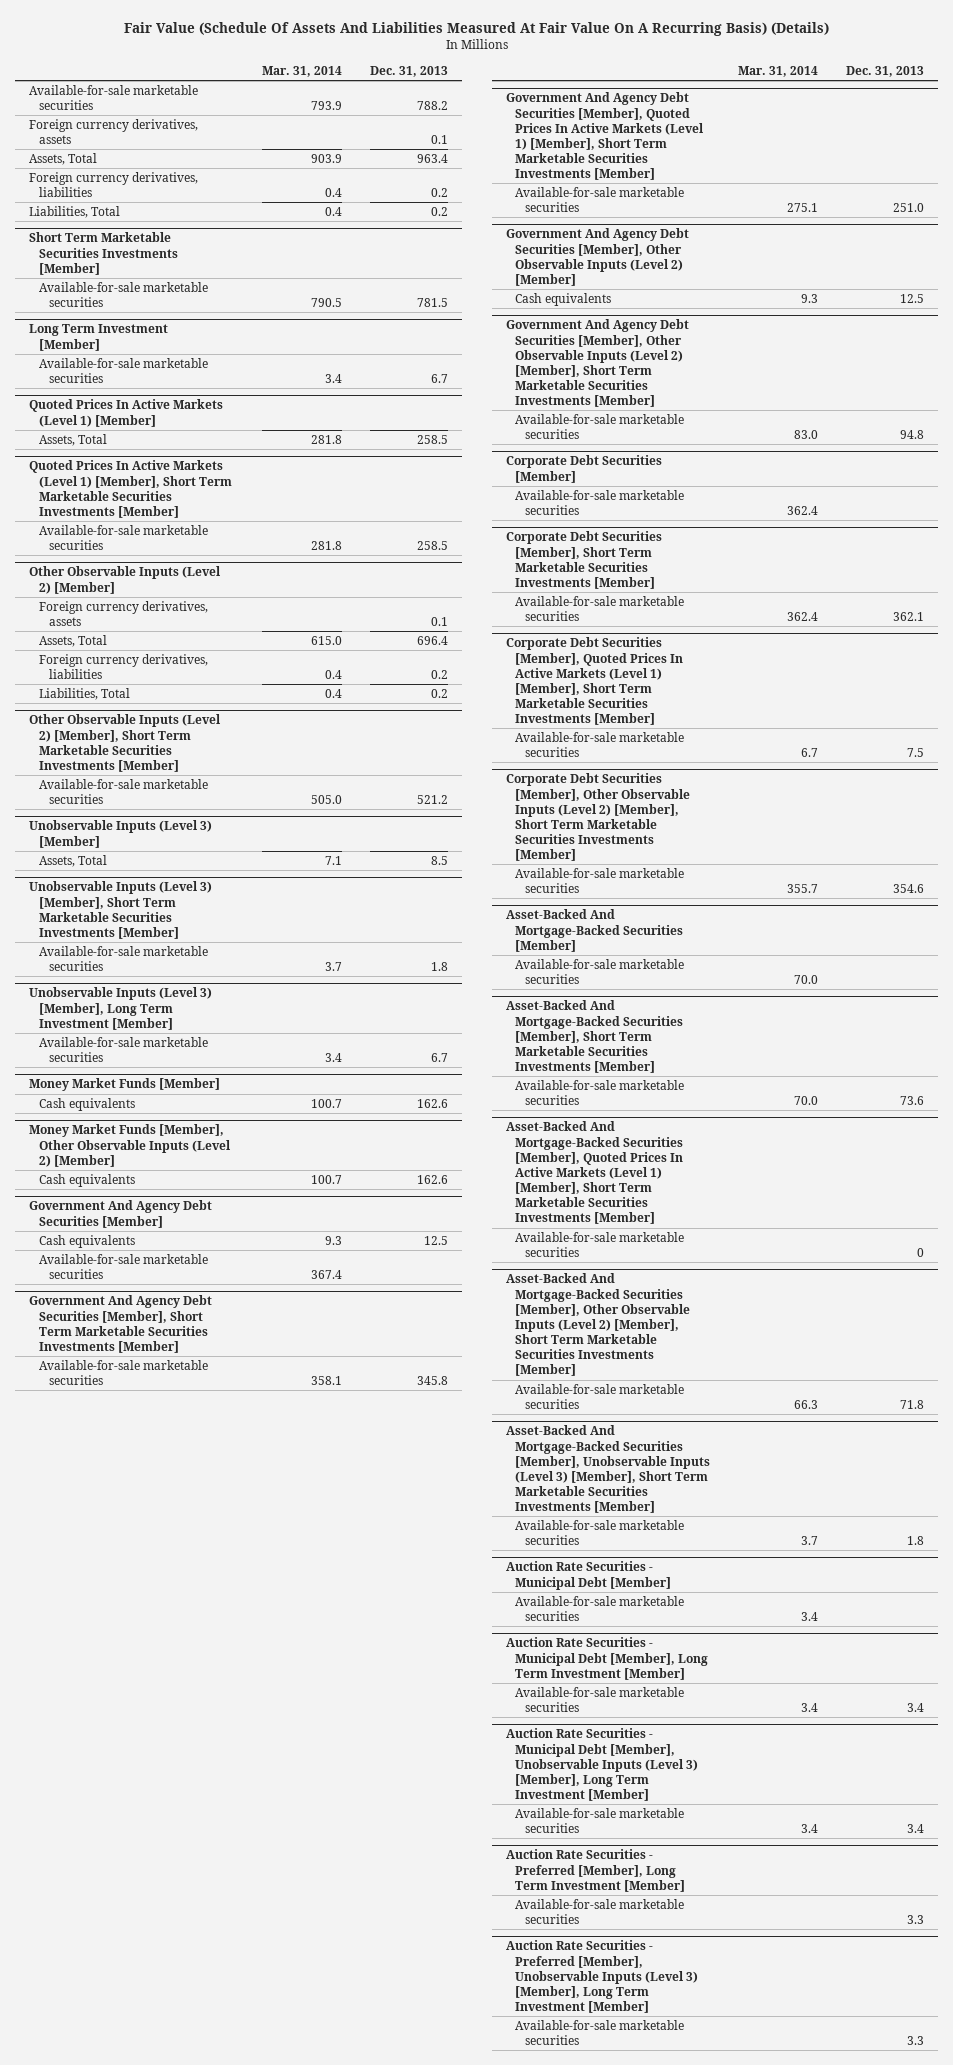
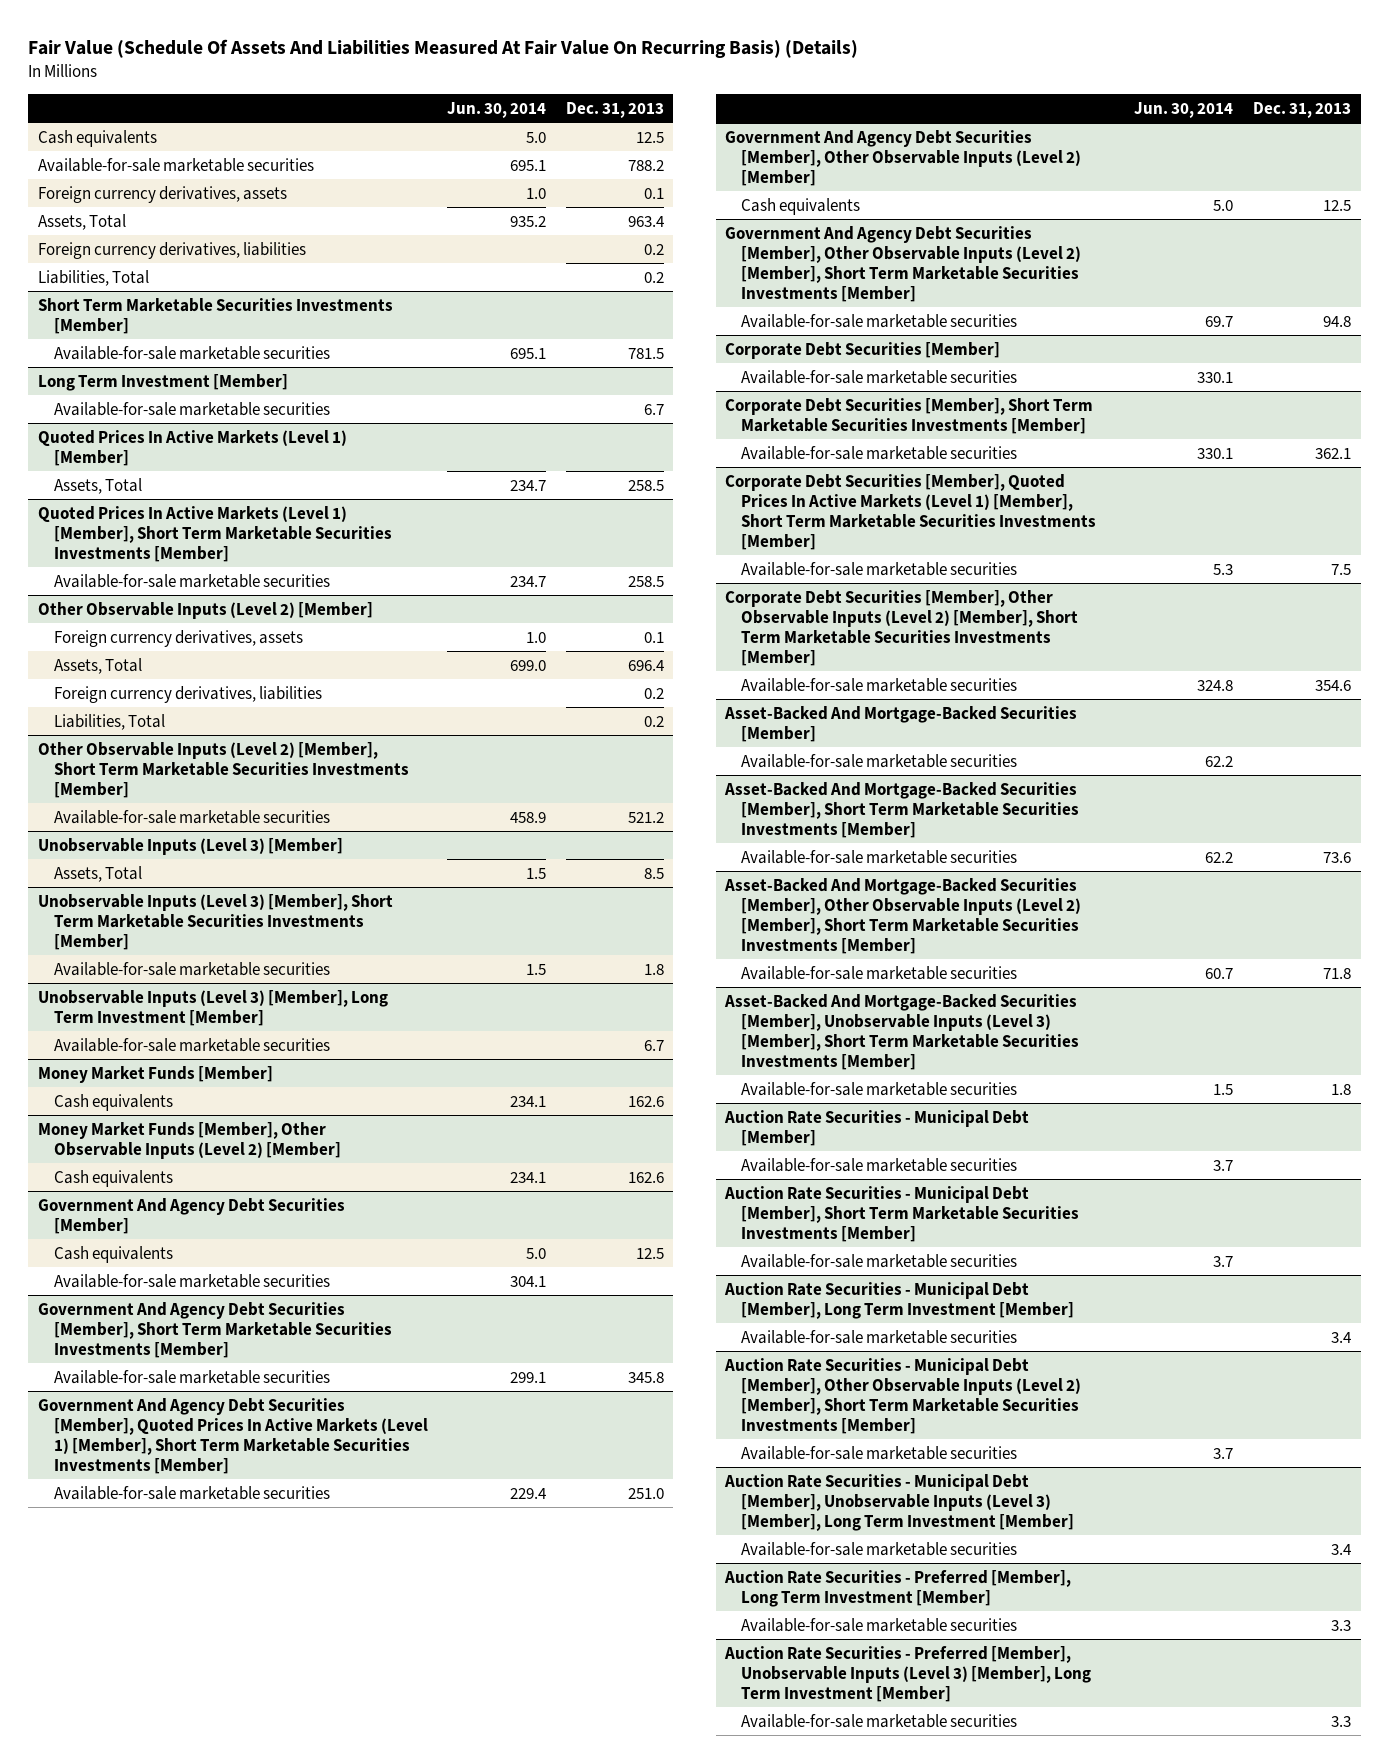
- Fair Value (Schedule Of Assets And Liabilities Measured At Fair Value On A Recurring Basis) (Details)
+ Fair Value (Schedule Of Assets And Liabilities Measured At Fair Value On Recurring Basis) (Details)
- | Mar. 31, 2014 | Dec. 31, 2013
+ | Jun. 30, 2014 | Dec. 31, 2013
+ Cash equivalents | 5.0 | 12.5
- Asset-Backed And Mortgage-Backed Securities [Member], Quoted Prices In Active Markets (Level 1) [Member], Short Term Marketable Securities Investments [Member]
- Available-for-sale marketable securities | | 0
+ Auction Rate Securities - Municipal Debt [Member], Short Term Marketable Securities Investments [Member]
+ Available-for-sale marketable securities | 3.7 |
+ Auction Rate Securities - Municipal Debt [Member], Other Observable Inputs (Level 2) [Member], Short Term Marketable Securities Investments [Member]
+ Available-for-sale marketable securities | 3.7 |

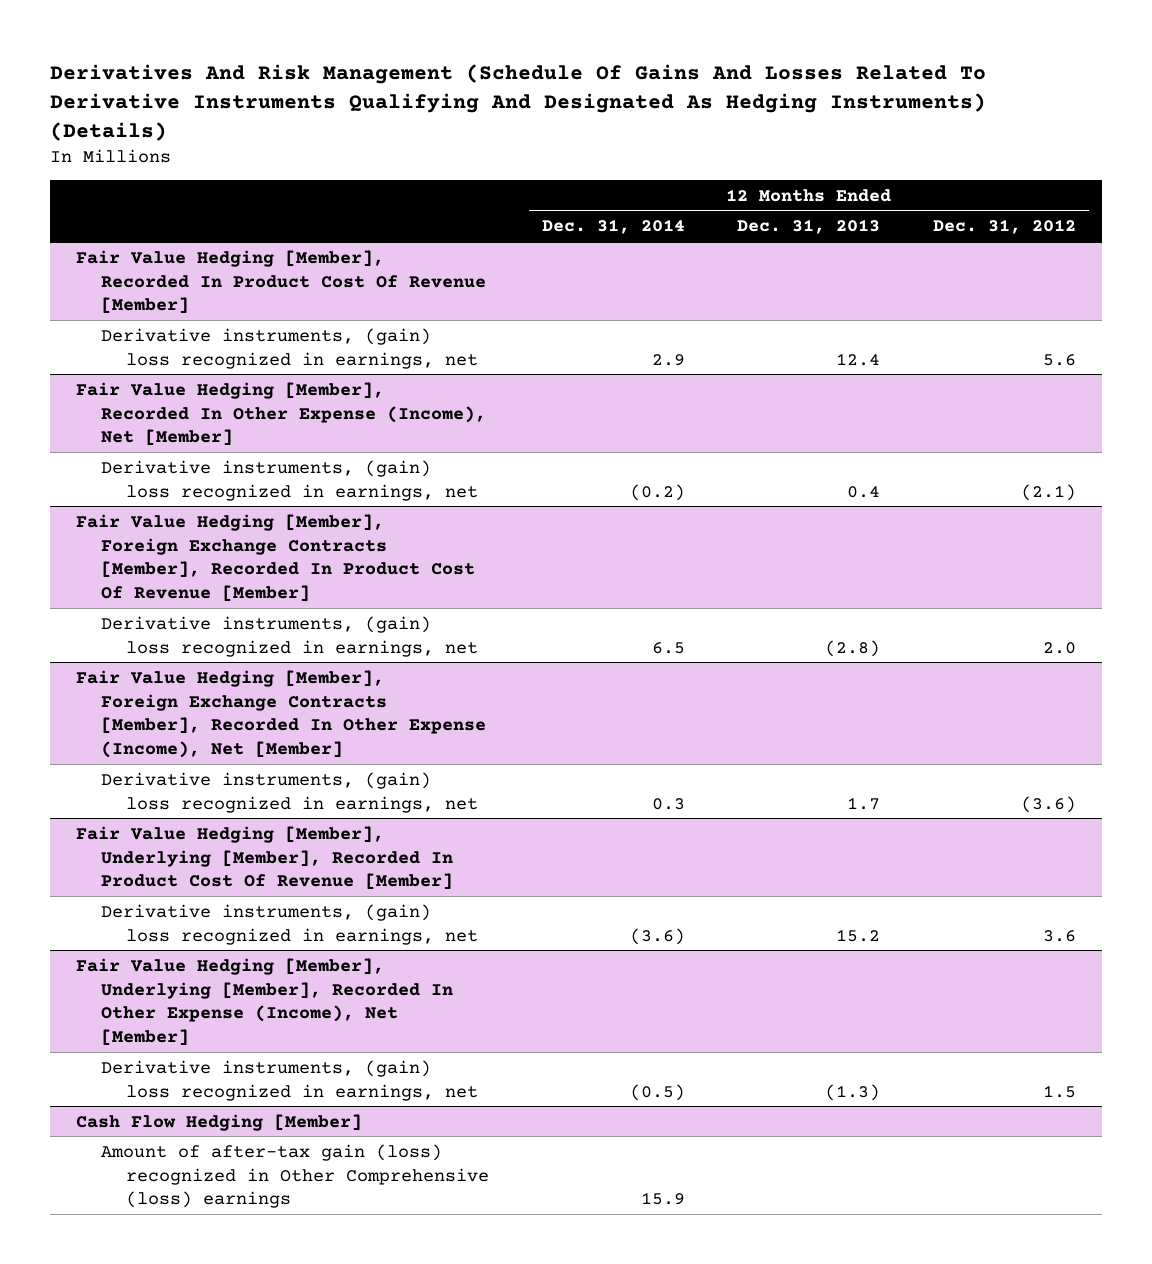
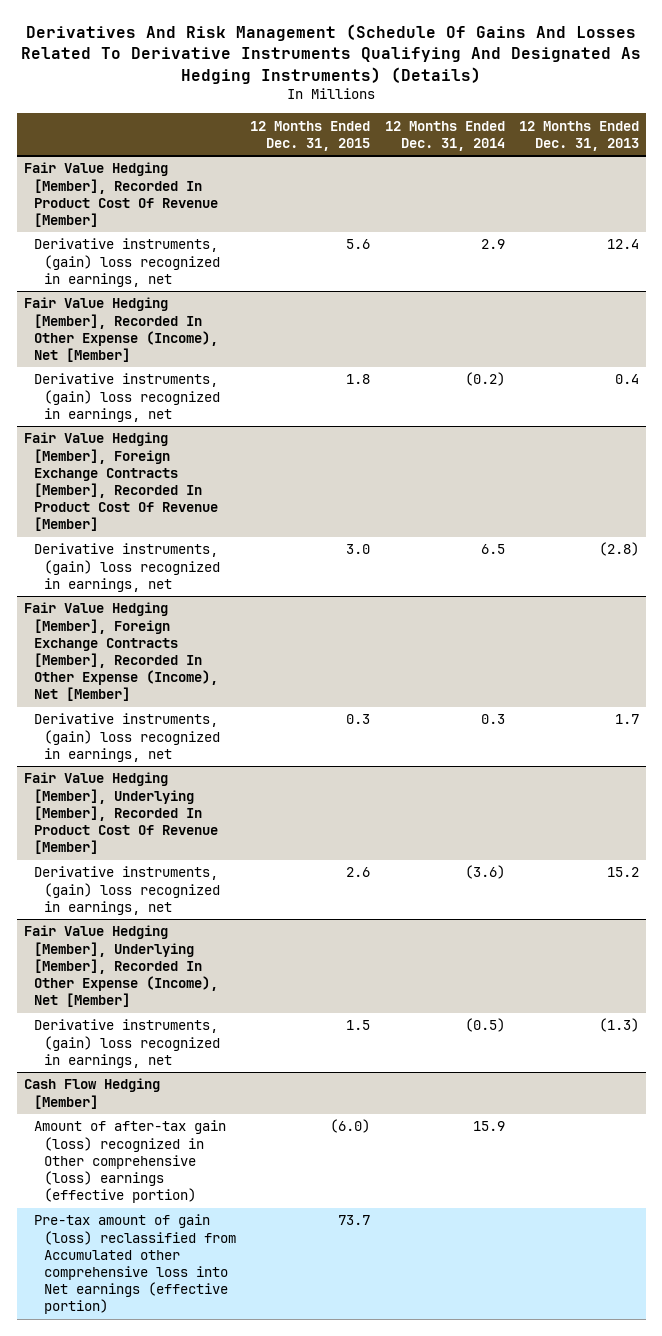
- | 12 Months Ended Dec. 31, 2014 | 12 Months Ended Dec. 31, 2013 | 12 Months Ended Dec. 31, 2012
+ | 12 Months Ended Dec. 31, 2015 | 12 Months Ended Dec. 31, 2014 | 12 Months Ended Dec. 31, 2013
@ Cash Flow Hedging [Member]
- Amount of after-tax gain (loss) recognized in Other Comprehensive (loss) earnings | 15.9 | |
+ Amount of after-tax gain (loss) recognized in Other comprehensive (loss) earnings (effective portion) | (6.0) | 15.9 |
+ Pre-tax amount of gain (loss) reclassified from Accumulated other comprehensive loss into Net earnings (effective portion) | 73.7 | |

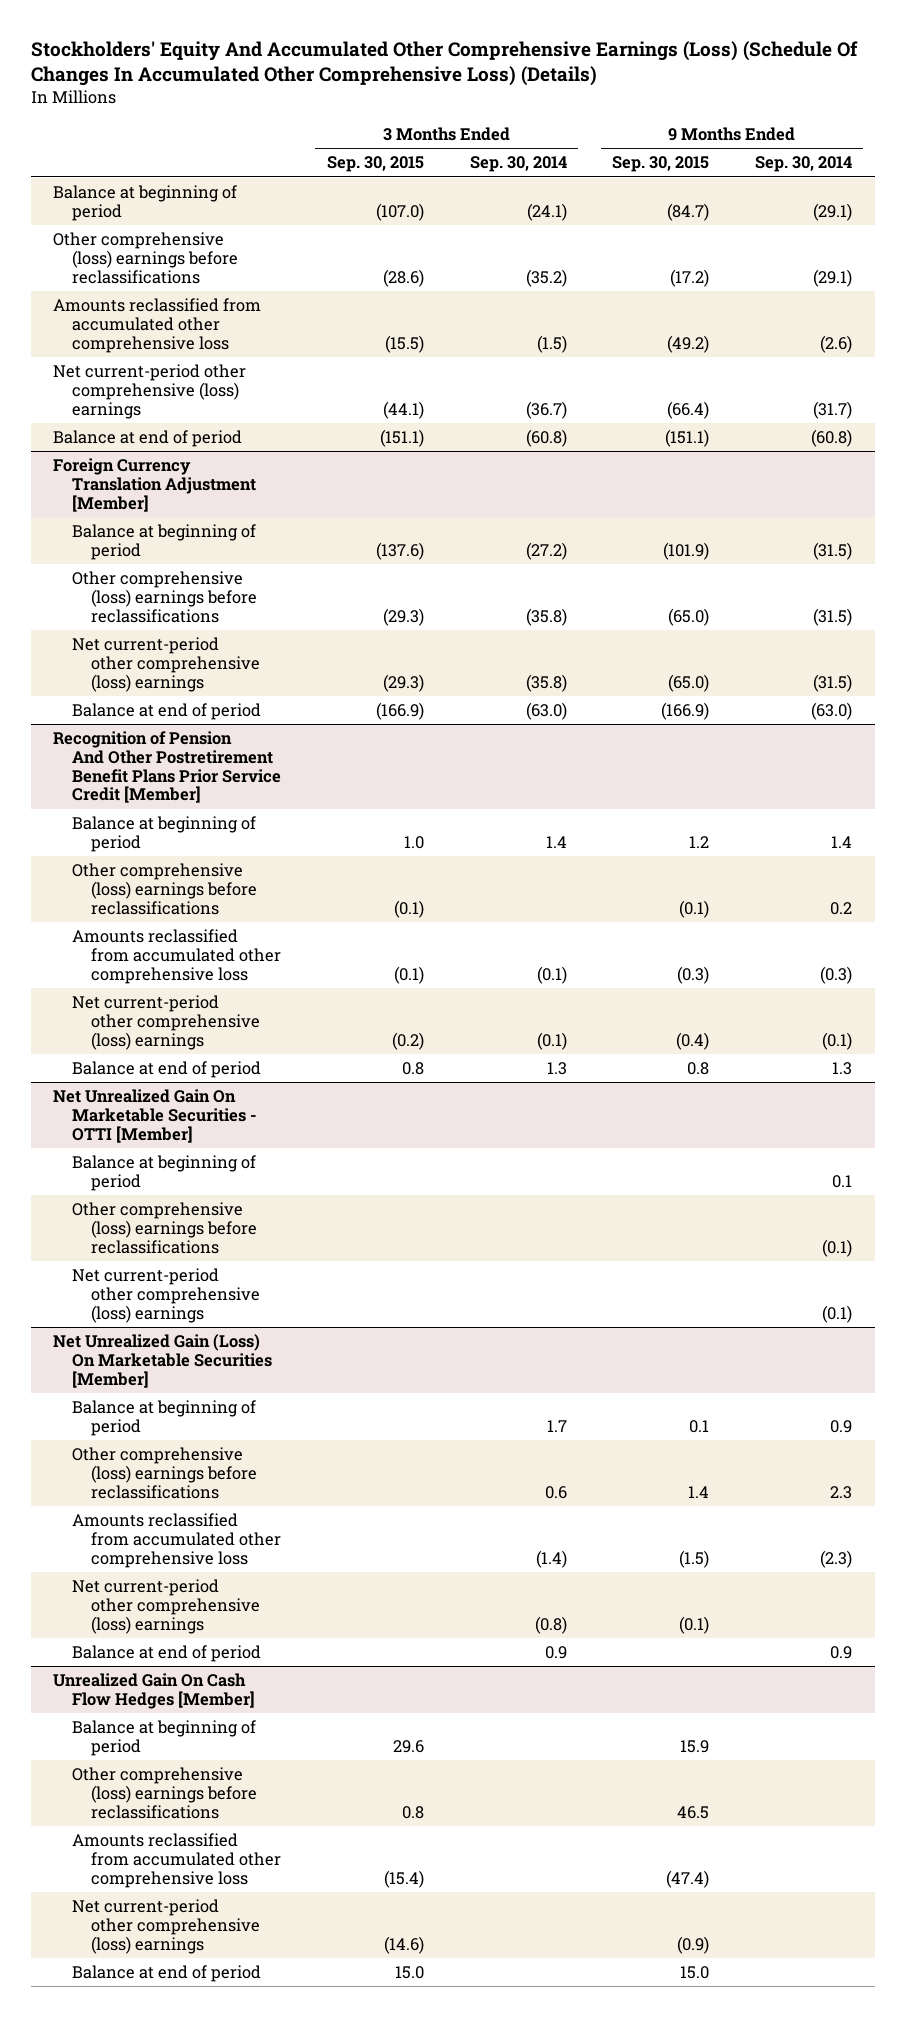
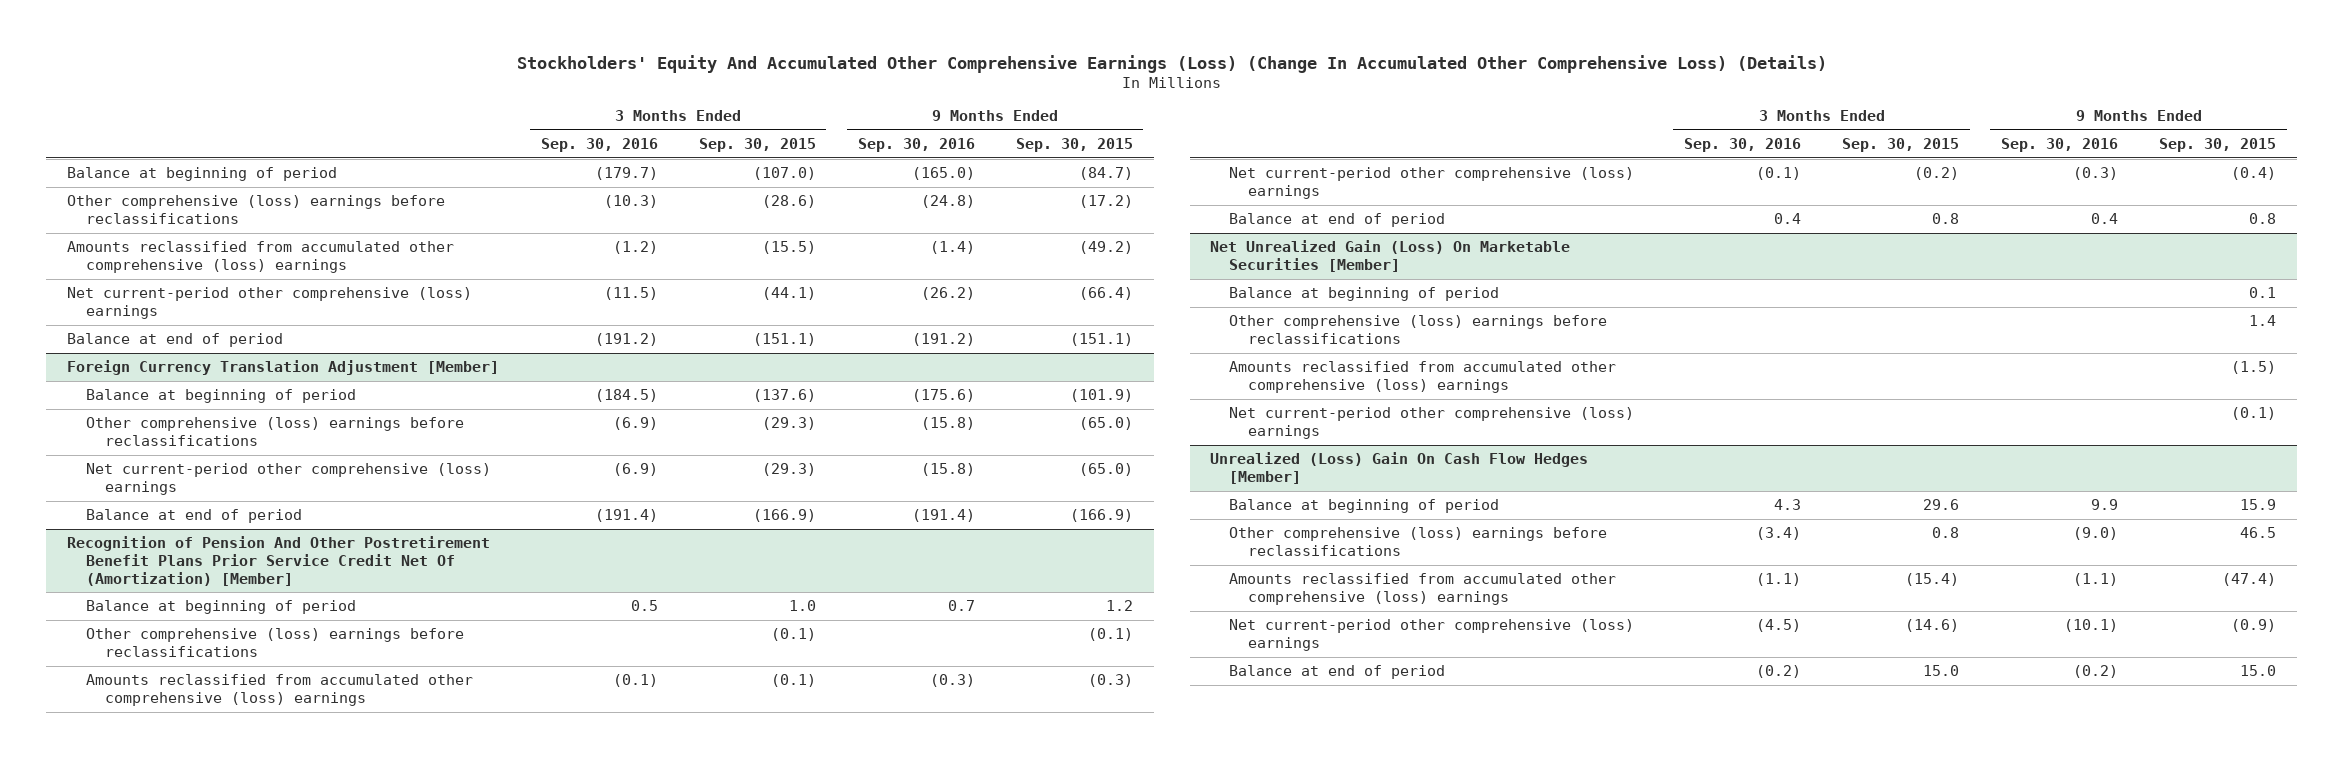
- Stockholders' Equity And Accumulated Other Comprehensive Earnings (Loss) (Schedule Of Changes In Accumulated Other Comprehensive Loss) (Details)
+ Stockholders' Equity And Accumulated Other Comprehensive Earnings (Loss) (Change In Accumulated Other Comprehensive Loss) (Details)
- | 3 Months Ended Sep. 30, 2015 | 3 Months Ended Sep. 30, 2014 | 9 Months Ended Sep. 30, 2015 | 9 Months Ended Sep. 30, 2014
+ | 3 Months Ended Sep. 30, 2016 | 3 Months Ended Sep. 30, 2015 | 9 Months Ended Sep. 30, 2016 | 9 Months Ended Sep. 30, 2015
- Amounts reclassified from accumulated other comprehensive loss | (15.5) | (1.5) | (49.2) | (2.6)
+ Amounts reclassified from accumulated other comprehensive (loss) earnings | (1.2) | (15.5) | (1.4) | (49.2)
- Recognition of Pension And Other Postretirement Benefit Plans Prior Service Credit [Member]
+ Recognition of Pension And Other Postretirement Benefit Plans Prior Service Credit Net Of (Amortization) [Member]
- Amounts reclassified from accumulated other comprehensive loss | (0.1) | (0.1) | (0.3) | (0.3)
+ Amounts reclassified from accumulated other comprehensive (loss) earnings | (0.1) | (0.1) | (0.3) | (0.3)
- Net Unrealized Gain On Marketable Securities - OTTI [Member]
- Balance at beginning of period | | | | 0.1
- Other comprehensive (loss) earnings before reclassifications | | | | (0.1)
- Net current-period other comprehensive (loss) earnings | | | | (0.1)
@ Net Unrealized Gain (Loss) On Marketable Securities [Member]
- Amounts reclassified from accumulated other comprehensive loss | | (1.4) | (1.5) | (2.3)
+ Amounts reclassified from accumulated other comprehensive (loss) earnings | | | | (1.5)
- Balance at end of period | | 0.9 | | 0.9
- Unrealized Gain On Cash Flow Hedges [Member]
+ Unrealized (Loss) Gain On Cash Flow Hedges [Member]
- Amounts reclassified from accumulated other comprehensive loss | (15.4) | | (47.4) |
+ Amounts reclassified from accumulated other comprehensive (loss) earnings | (1.1) | (15.4) | (1.1) | (47.4)

